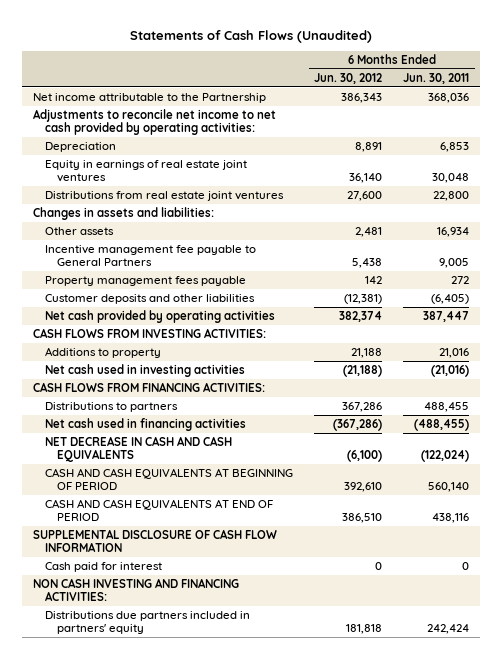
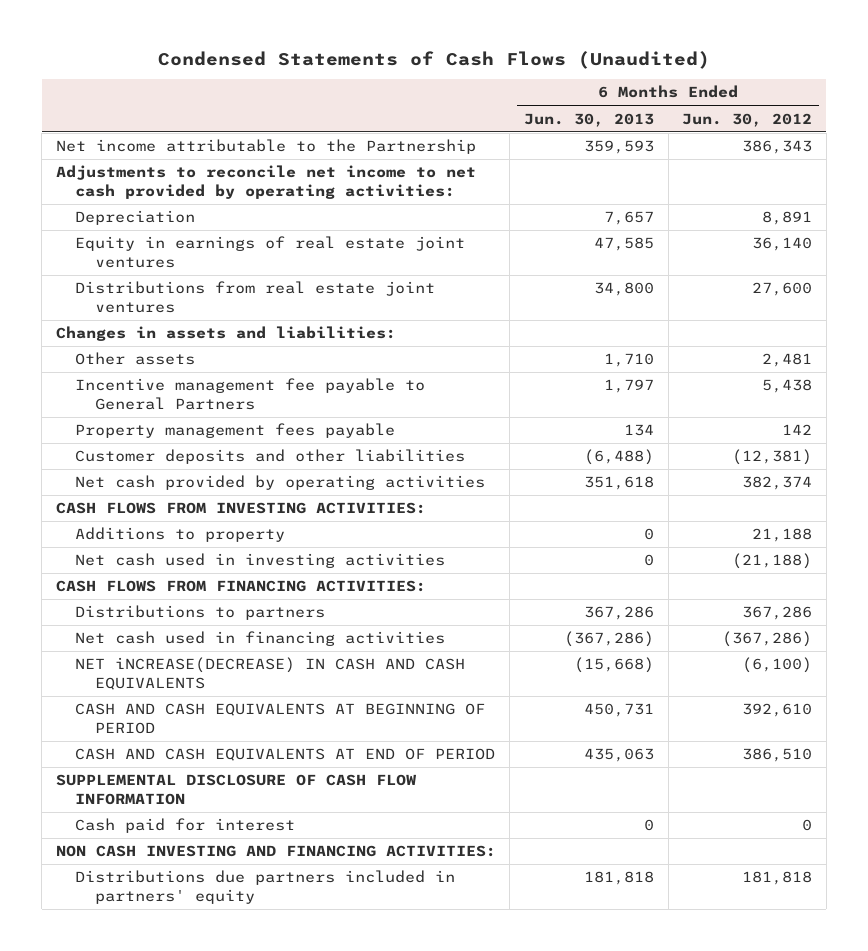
- Statements of Cash Flows (Unaudited)
+ Condensed Statements of Cash Flows (Unaudited)
- | 6 Months Ended Jun. 30, 2012 | 6 Months Ended Jun. 30, 2011
+ | 6 Months Ended Jun. 30, 2013 | 6 Months Ended Jun. 30, 2012
- NET DECREASE IN CASH AND CASH EQUIVALENTS | (6,100) | (122,024)
+ NET iNCREASE(DECREASE) IN CASH AND CASH EQUIVALENTS | (15,668) | (6,100)

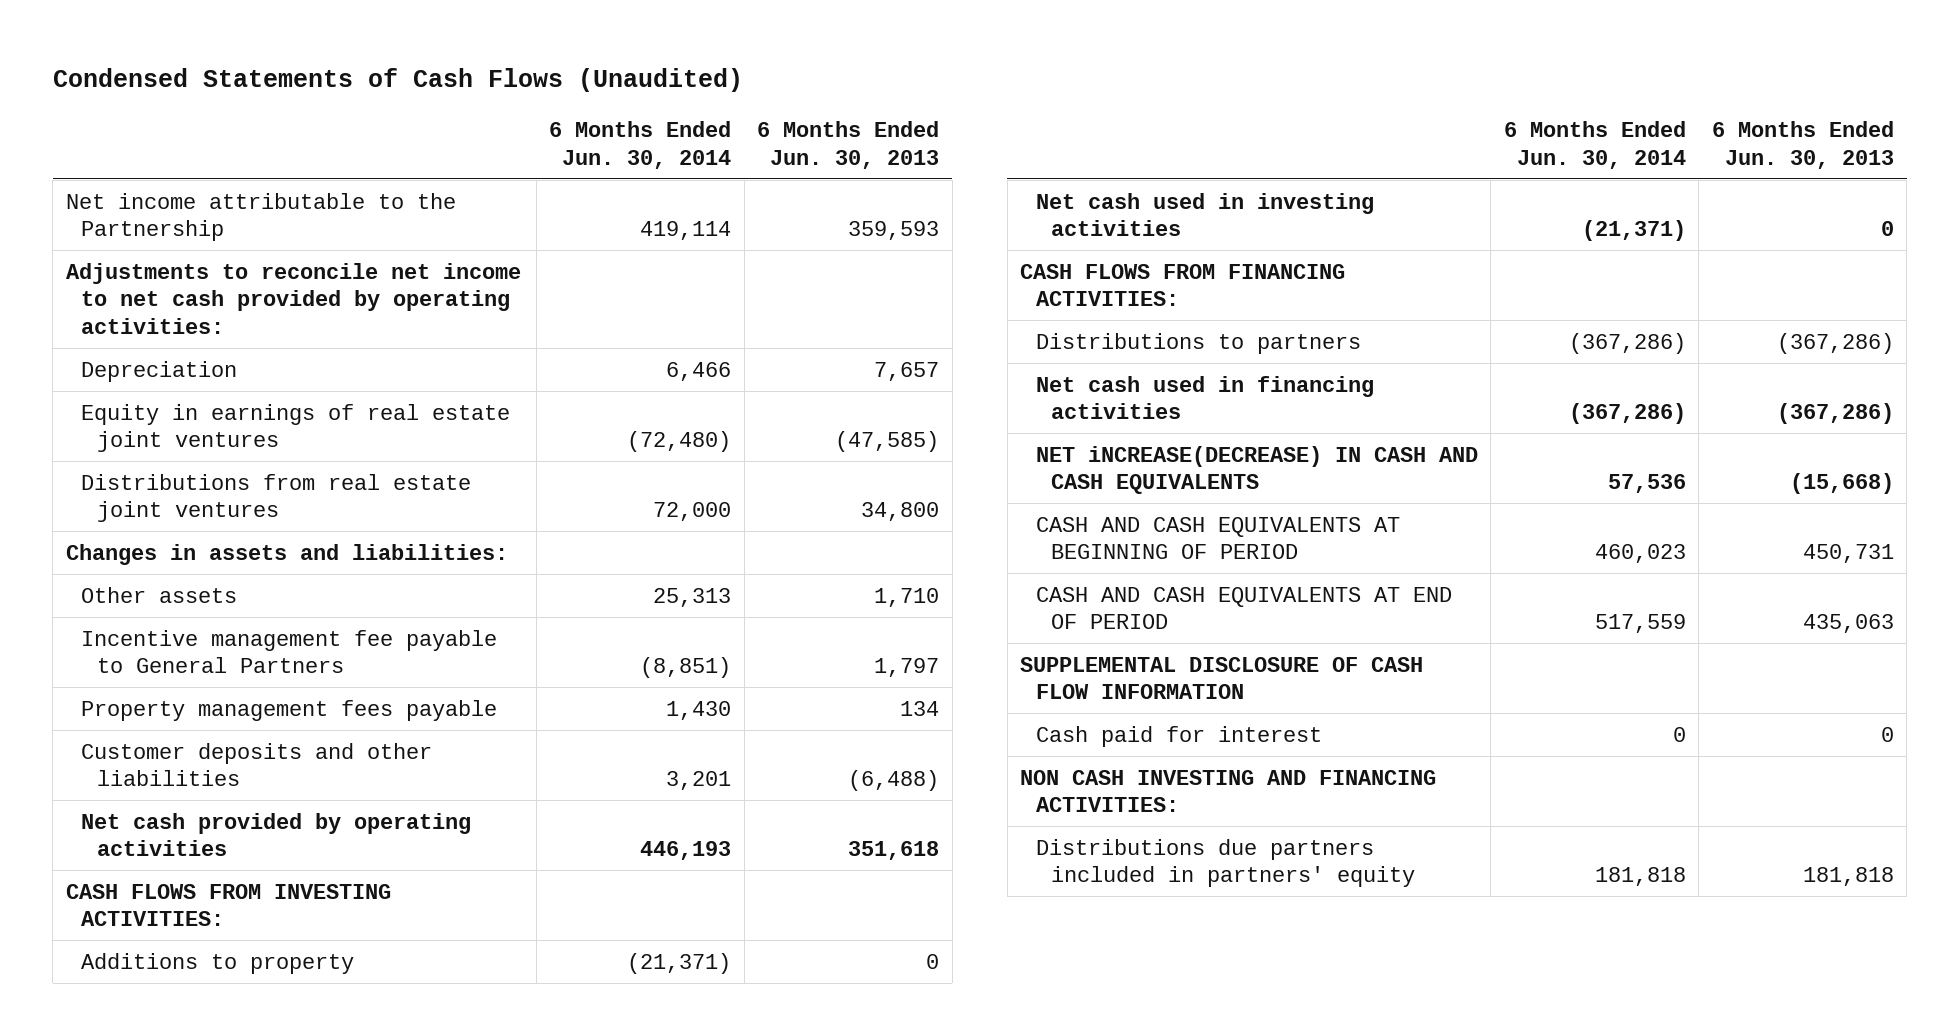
- | 6 Months Ended Jun. 30, 2013 | 6 Months Ended Jun. 30, 2012
+ | 6 Months Ended Jun. 30, 2014 | 6 Months Ended Jun. 30, 2013
- Equity in earnings of real estate joint ventures | 47,585 | 36,140
+ Equity in earnings of real estate joint ventures | (72,480) | (47,585)
- Distributions to partners | 367,286 | 367,286
+ Distributions to partners | (367,286) | (367,286)

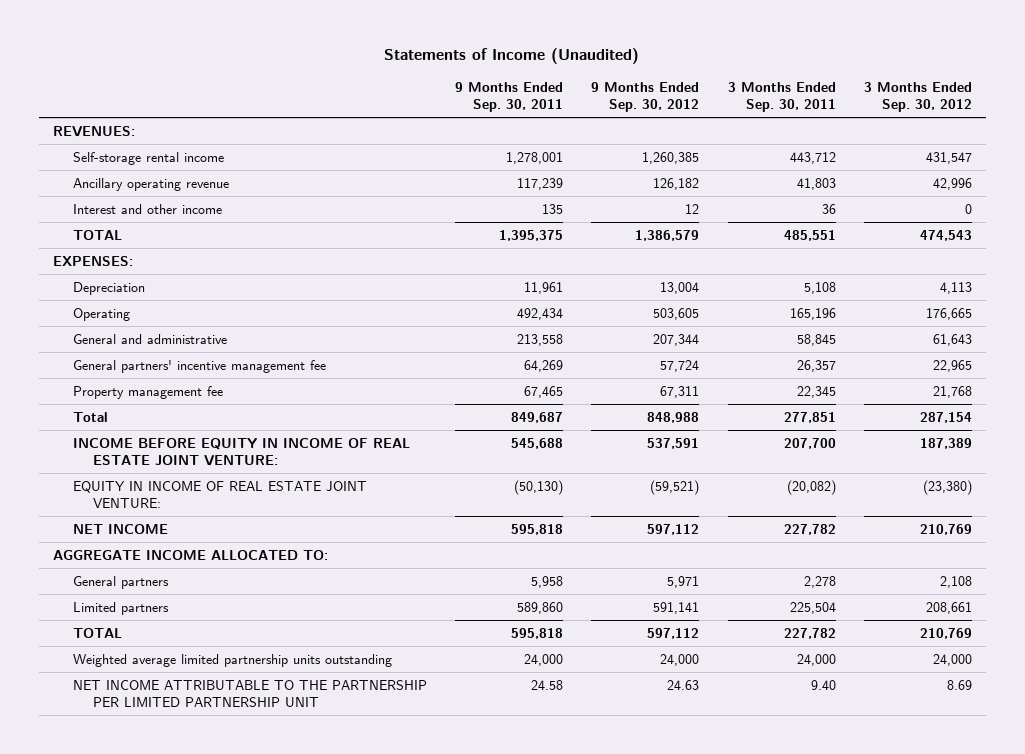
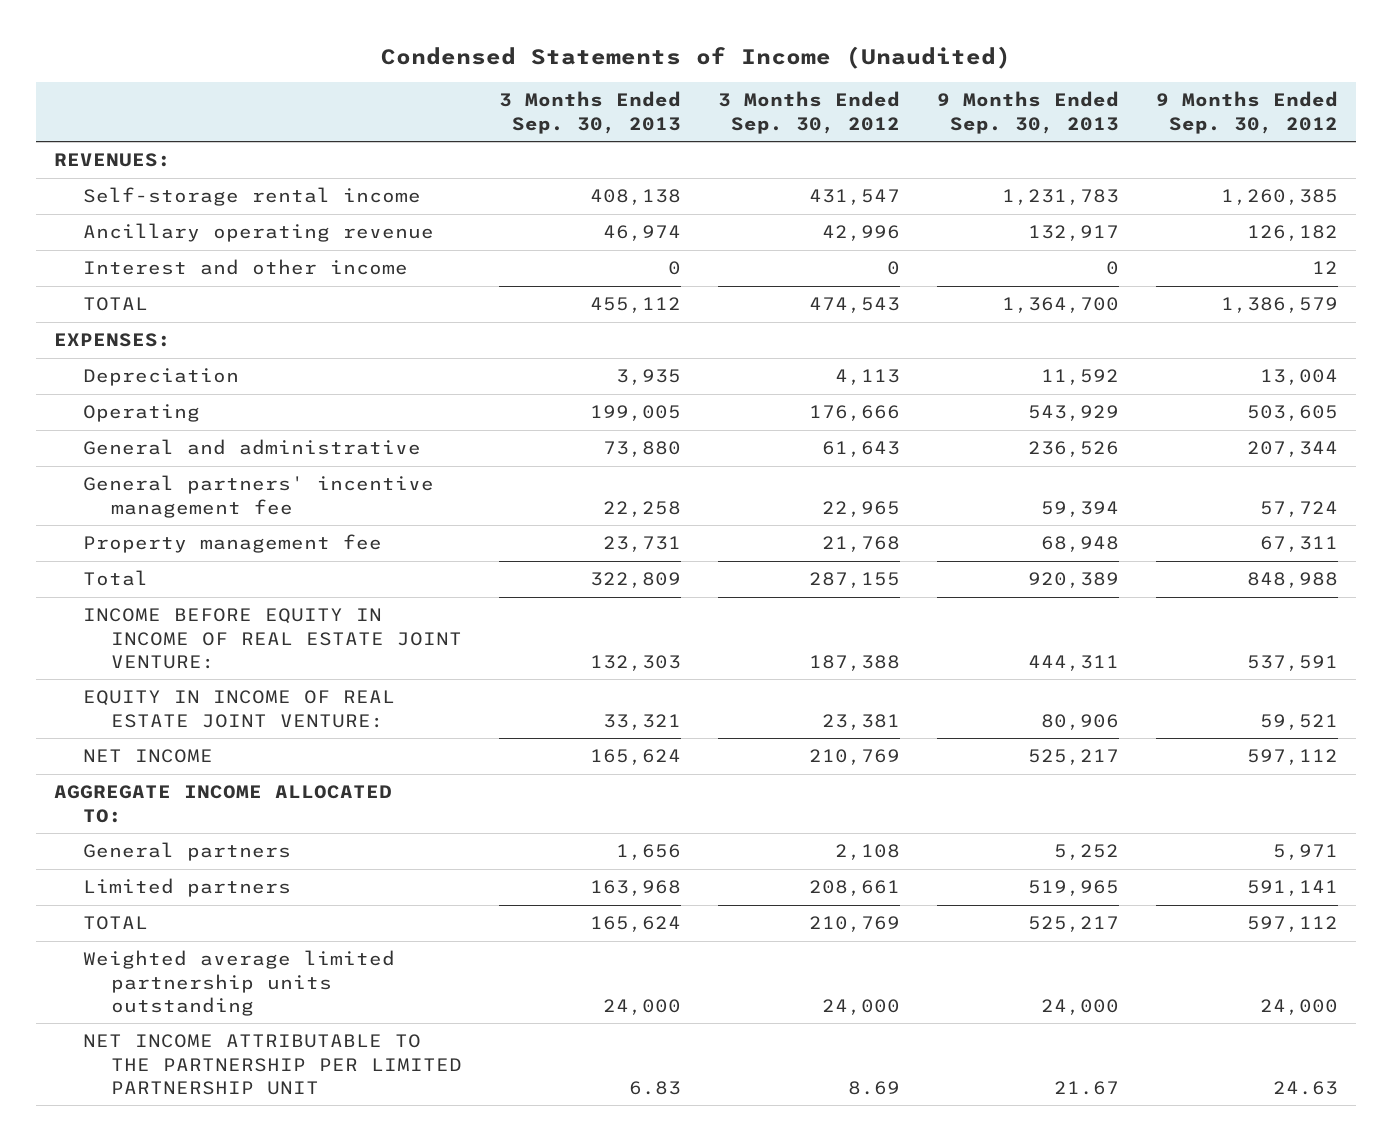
- Statements of Income (Unaudited)
+ Condensed Statements of Income (Unaudited)
- | 9 Months Ended Sep. 30, 2011 | 9 Months Ended Sep. 30, 2012 | 3 Months Ended Sep. 30, 2011 | 3 Months Ended Sep. 30, 2012
+ | 3 Months Ended Sep. 30, 2013 | 3 Months Ended Sep. 30, 2012 | 9 Months Ended Sep. 30, 2013 | 9 Months Ended Sep. 30, 2012
- Operating | 492,434 | 503,605 | 165,196 | 176,665
+ Operating | 199,005 | 176,666 | 543,929 | 503,605
- Total | 849,687 | 848,988 | 277,851 | 287,154
- INCOME BEFORE EQUITY IN INCOME OF REAL ESTATE JOINT VENTURE: | 545,688 | 537,591 | 207,700 | 187,389
- EQUITY IN INCOME OF REAL ESTATE JOINT VENTURE: | (50,130) | (59,521) | (20,082) | (23,380)
+ Total | 322,809 | 287,155 | 920,389 | 848,988
+ INCOME BEFORE EQUITY IN INCOME OF REAL ESTATE JOINT VENTURE: | 132,303 | 187,388 | 444,311 | 537,591
+ EQUITY IN INCOME OF REAL ESTATE JOINT VENTURE: | 33,321 | 23,381 | 80,906 | 59,521

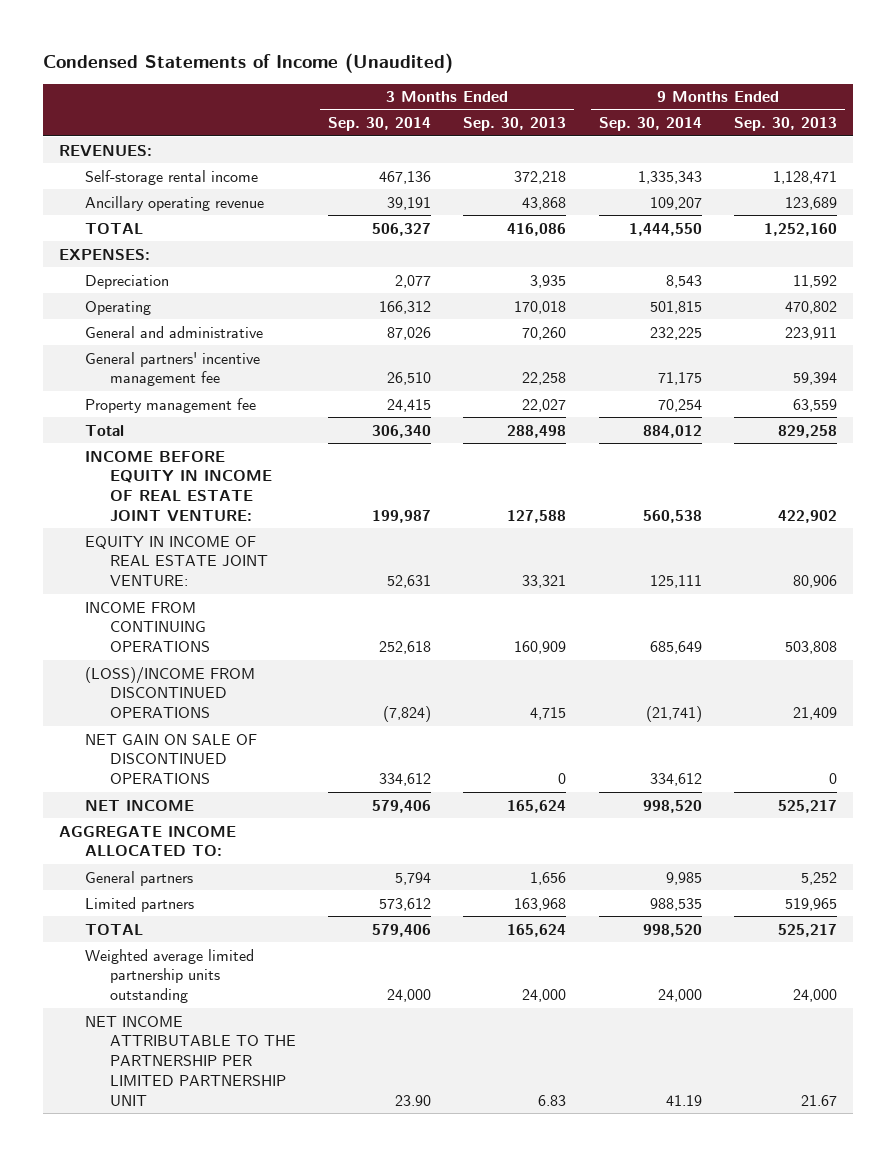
- | 3 Months Ended Sep. 30, 2013 | 3 Months Ended Sep. 30, 2012 | 9 Months Ended Sep. 30, 2013 | 9 Months Ended Sep. 30, 2012
+ | 3 Months Ended Sep. 30, 2014 | 3 Months Ended Sep. 30, 2013 | 9 Months Ended Sep. 30, 2014 | 9 Months Ended Sep. 30, 2013
- Self-storage rental income | 408,138 | 431,547 | 1,231,783 | 1,260,385
- Ancillary operating revenue | 46,974 | 42,996 | 132,917 | 126,182
- Interest and other income | 0 | 0 | 0 | 12
- TOTAL | 455,112 | 474,543 | 1,364,700 | 1,386,579
+ Self-storage rental income | 467,136 | 372,218 | 1,335,343 | 1,128,471
+ Ancillary operating revenue | 39,191 | 43,868 | 109,207 | 123,689
+ TOTAL | 506,327 | 416,086 | 1,444,550 | 1,252,160
- Operating | 199,005 | 176,666 | 543,929 | 503,605
- General and administrative | 73,880 | 61,643 | 236,526 | 207,344
+ Operating | 166,312 | 170,018 | 501,815 | 470,802
+ General and administrative | 87,026 | 70,260 | 232,225 | 223,911
- Property management fee | 23,731 | 21,768 | 68,948 | 67,311
- Total | 322,809 | 287,155 | 920,389 | 848,988
- INCOME BEFORE EQUITY IN INCOME OF REAL ESTATE JOINT VENTURE: | 132,303 | 187,388 | 444,311 | 537,591
+ Property management fee | 24,415 | 22,027 | 70,254 | 63,559
+ Total | 306,340 | 288,498 | 884,012 | 829,258
+ INCOME BEFORE EQUITY IN INCOME OF REAL ESTATE JOINT VENTURE: | 199,987 | 127,588 | 560,538 | 422,902
+ INCOME FROM CONTINUING OPERATIONS | 252,618 | 160,909 | 685,649 | 503,808
+ (LOSS)/INCOME FROM DISCONTINUED OPERATIONS | (7,824) | 4,715 | (21,741) | 21,409
+ NET GAIN ON SALE OF DISCONTINUED OPERATIONS | 334,612 | 0 | 334,612 | 0

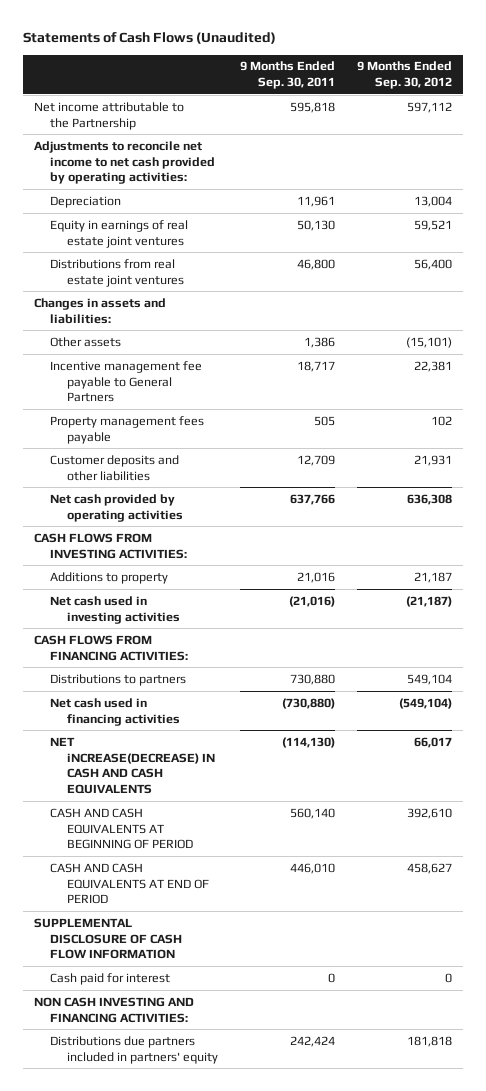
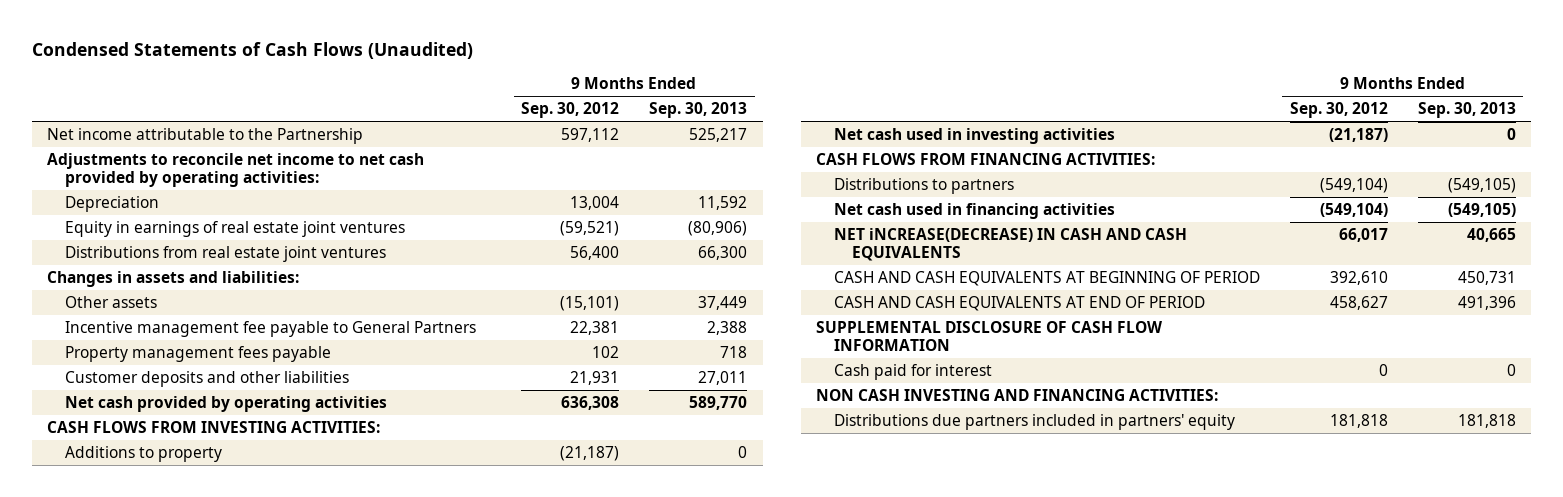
- Statements of Cash Flows (Unaudited)
+ Condensed Statements of Cash Flows (Unaudited)
- | 9 Months Ended Sep. 30, 2011 | 9 Months Ended Sep. 30, 2012
+ | 9 Months Ended Sep. 30, 2012 | 9 Months Ended Sep. 30, 2013
- Equity in earnings of real estate joint ventures | 50,130 | 59,521
+ Equity in earnings of real estate joint ventures | (59,521) | (80,906)
- Additions to property | 21,016 | 21,187
+ Additions to property | (21,187) | 0
- Distributions to partners | 730,880 | 549,104
+ Distributions to partners | (549,104) | (549,105)

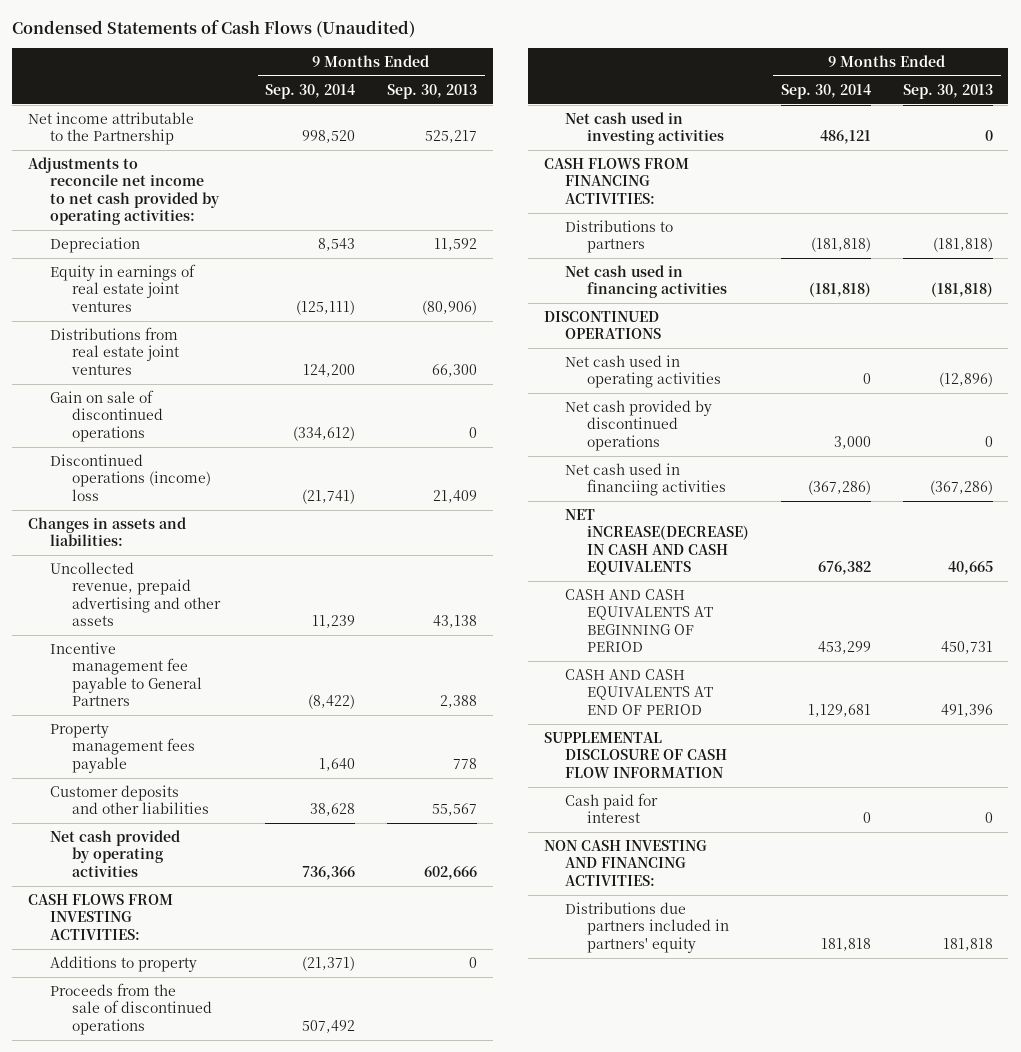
- | 9 Months Ended Sep. 30, 2012 | 9 Months Ended Sep. 30, 2013
+ | 9 Months Ended Sep. 30, 2014 | 9 Months Ended Sep. 30, 2013
+ Gain on sale of discontinued operations | (334,612) | 0
+ Discontinued operations (income) loss | (21,741) | 21,409
- Other assets | (15,101) | 37,449
+ Uncollected revenue, prepaid advertising and other assets | 11,239 | 43,138
- Property management fees payable | 102 | 718
- Customer deposits and other liabilities | 21,931 | 27,011
- Net cash provided by operating activities | 636,308 | 589,770
+ Property management fees payable | 1,640 | 778
+ Customer deposits and other liabilities | 38,628 | 55,567
+ Net cash provided by operating activities | 736,366 | 602,666
+ Proceeds from the sale of discontinued operations | 507,492 |
- Distributions to partners | (549,104) | (549,105)
- Net cash used in financing activities | (549,104) | (549,105)
+ Distributions to partners | (181,818) | (181,818)
+ Net cash used in financing activities | (181,818) | (181,818)
+ DISCONTINUED OPERATIONS
+ Net cash used in operating activities | 0 | (12,896)
+ Net cash provided by discontinued operations | 3,000 | 0
+ Net cash used in financiing activities | (367,286) | (367,286)

